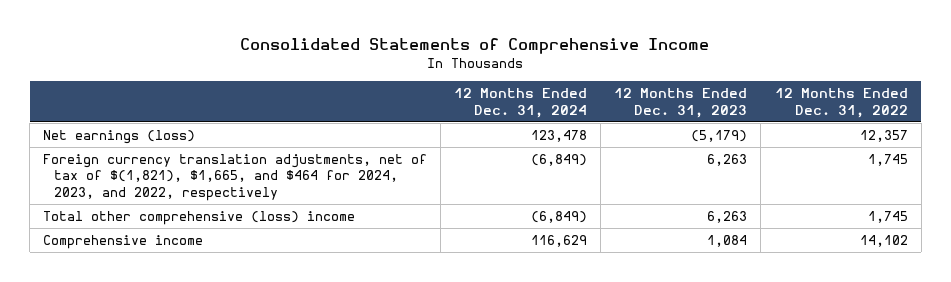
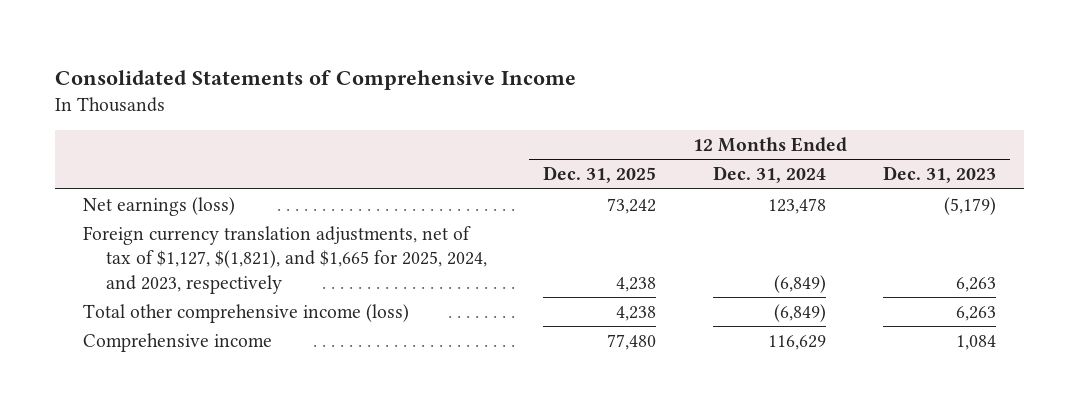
- | 12 Months Ended Dec. 31, 2024 | 12 Months Ended Dec. 31, 2023 | 12 Months Ended Dec. 31, 2022
+ | 12 Months Ended Dec. 31, 2025 | 12 Months Ended Dec. 31, 2024 | 12 Months Ended Dec. 31, 2023
- Foreign currency translation adjustments, net of tax of $(1,821), $1,665, and $464 for 2024, 2023, and 2022, respectively | (6,849) | 6,263 | 1,745
- Total other comprehensive (loss) income | (6,849) | 6,263 | 1,745
+ Foreign currency translation adjustments, net of tax of $1,127, $(1,821), and $1,665 for 2025, 2024, and 2023, respectively | 4,238 | (6,849) | 6,263
+ Total other comprehensive income (loss) | 4,238 | (6,849) | 6,263

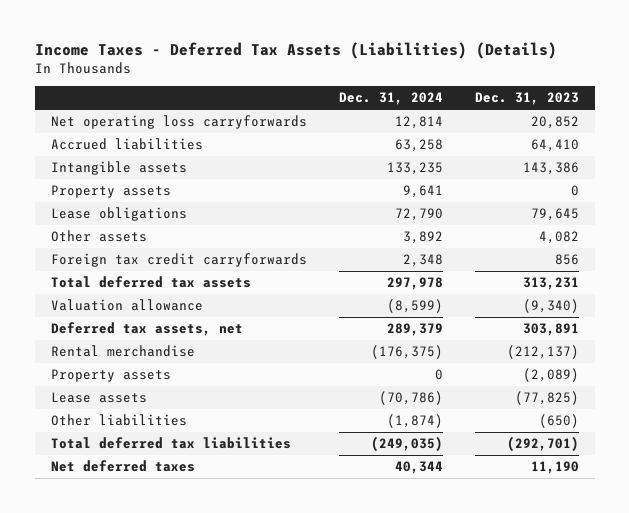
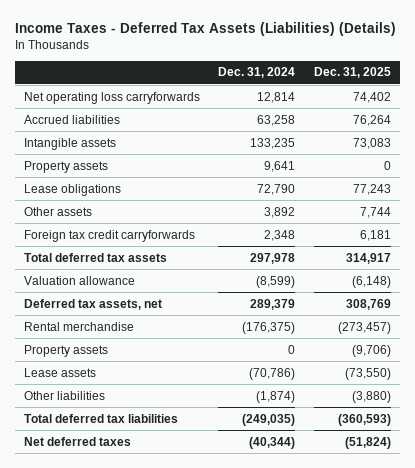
- | Dec. 31, 2024 | Dec. 31, 2023
+ | Dec. 31, 2024 | Dec. 31, 2025
- Net deferred taxes | 40,344 | 11,190
+ Net deferred taxes | (40,344) | (51,824)

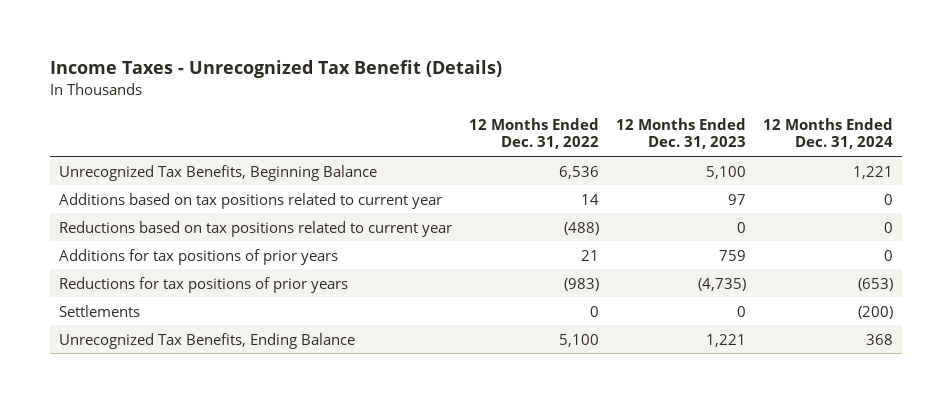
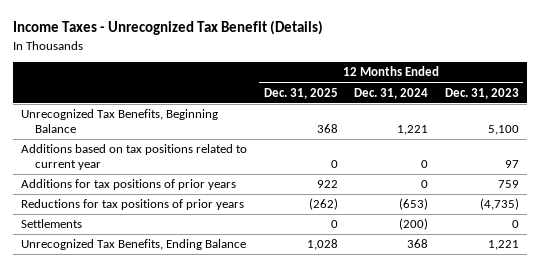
- | 12 Months Ended Dec. 31, 2022 | 12 Months Ended Dec. 31, 2023 | 12 Months Ended Dec. 31, 2024
+ | 12 Months Ended Dec. 31, 2025 | 12 Months Ended Dec. 31, 2024 | 12 Months Ended Dec. 31, 2023
- Reductions based on tax positions related to current year | (488) | 0 | 0

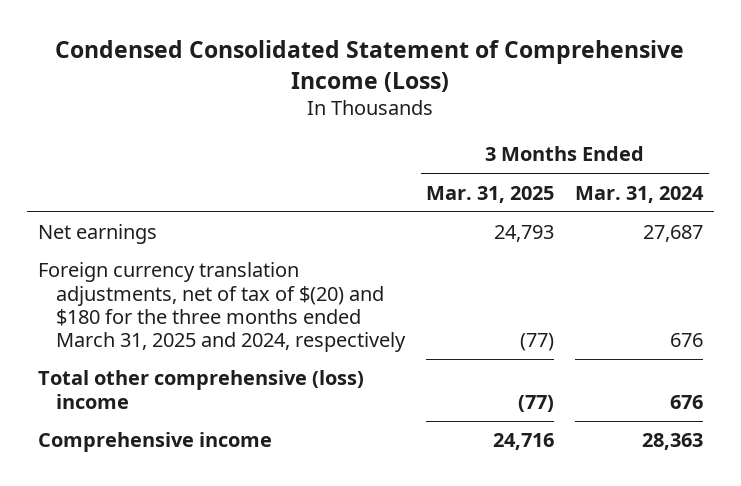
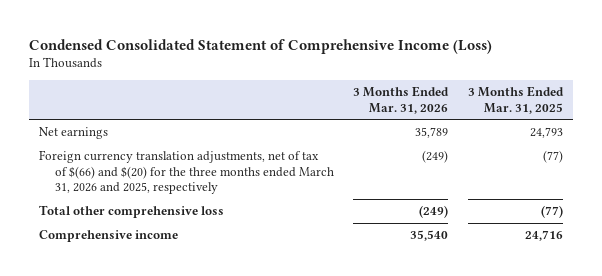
- | 3 Months Ended Mar. 31, 2025 | 3 Months Ended Mar. 31, 2024
+ | 3 Months Ended Mar. 31, 2026 | 3 Months Ended Mar. 31, 2025
- Foreign currency translation adjustments, net of tax of $(20) and $180 for the three months ended March 31, 2025 and 2024, respectively | (77) | 676
- Total other comprehensive (loss) income | (77) | 676
+ Foreign currency translation adjustments, net of tax of $(66) and $(20) for the three months ended March 31, 2026 and 2025, respectively | (249) | (77)
+ Total other comprehensive loss | (249) | (77)

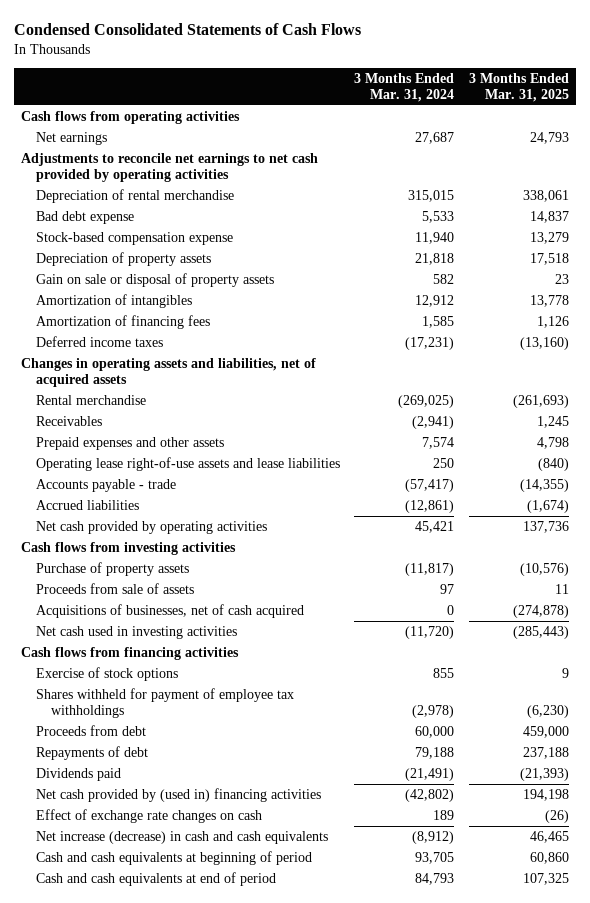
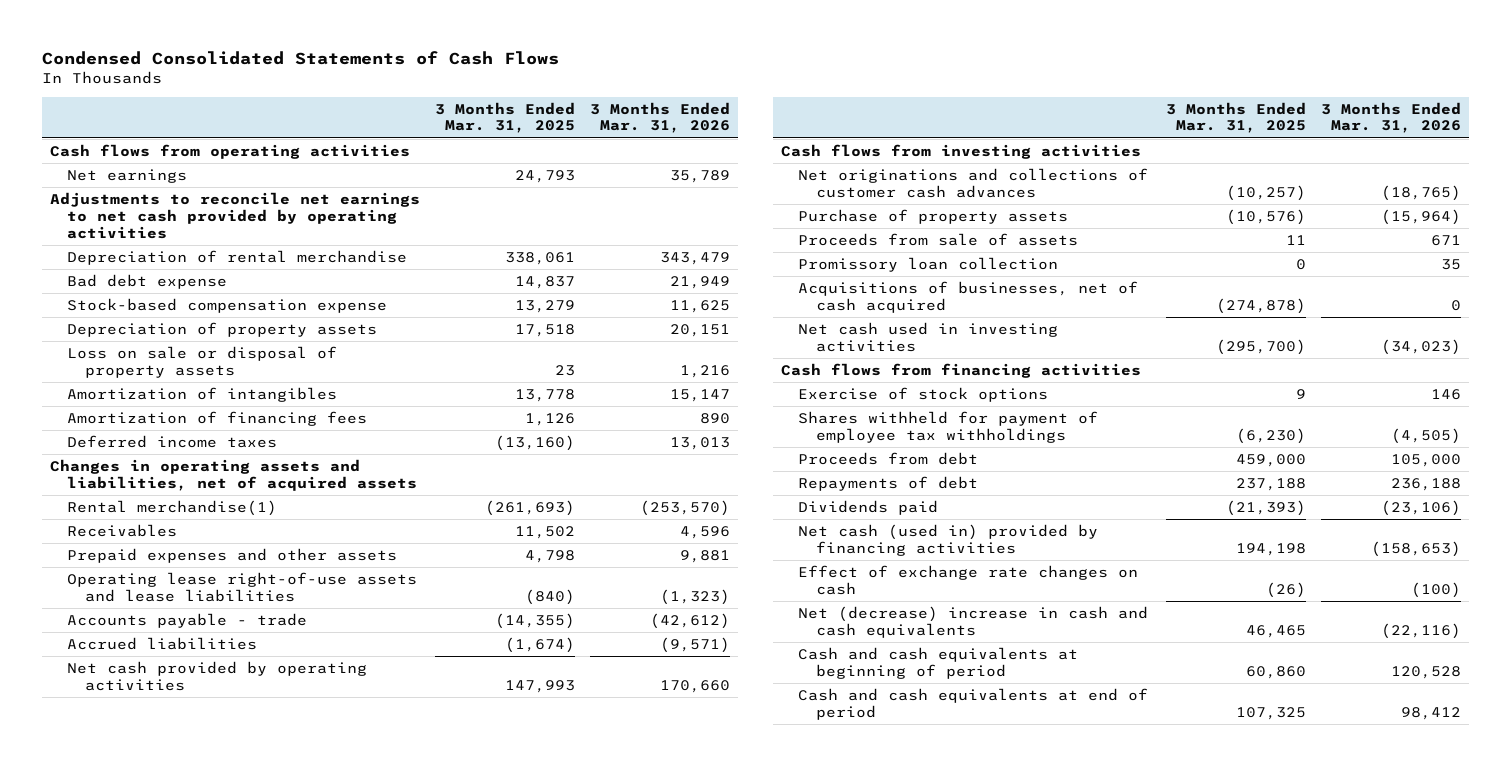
- | 3 Months Ended Mar. 31, 2024 | 3 Months Ended Mar. 31, 2025
+ | 3 Months Ended Mar. 31, 2025 | 3 Months Ended Mar. 31, 2026
- Gain on sale or disposal of property assets | 582 | 23
+ Loss on sale or disposal of property assets | 23 | 1,216
- Rental merchandise | (269,025) | (261,693)
- Receivables | (2,941) | 1,245
+ Rental merchandise(1) | (261,693) | (253,570)
+ Receivables | 11,502 | 4,596
- Net cash provided by operating activities | 45,421 | 137,736
+ Net cash provided by operating activities | 147,993 | 170,660
+ Net originations and collections of customer cash advances | (10,257) | (18,765)
+ Promissory loan collection | 0 | 35
- Net cash used in investing activities | (11,720) | (285,443)
+ Net cash used in investing activities | (295,700) | (34,023)
- Net cash provided by (used in) financing activities | (42,802) | 194,198
+ Net cash (used in) provided by financing activities | 194,198 | (158,653)
- Net increase (decrease) in cash and cash equivalents | (8,912) | 46,465
+ Net (decrease) increase in cash and cash equivalents | 46,465 | (22,116)

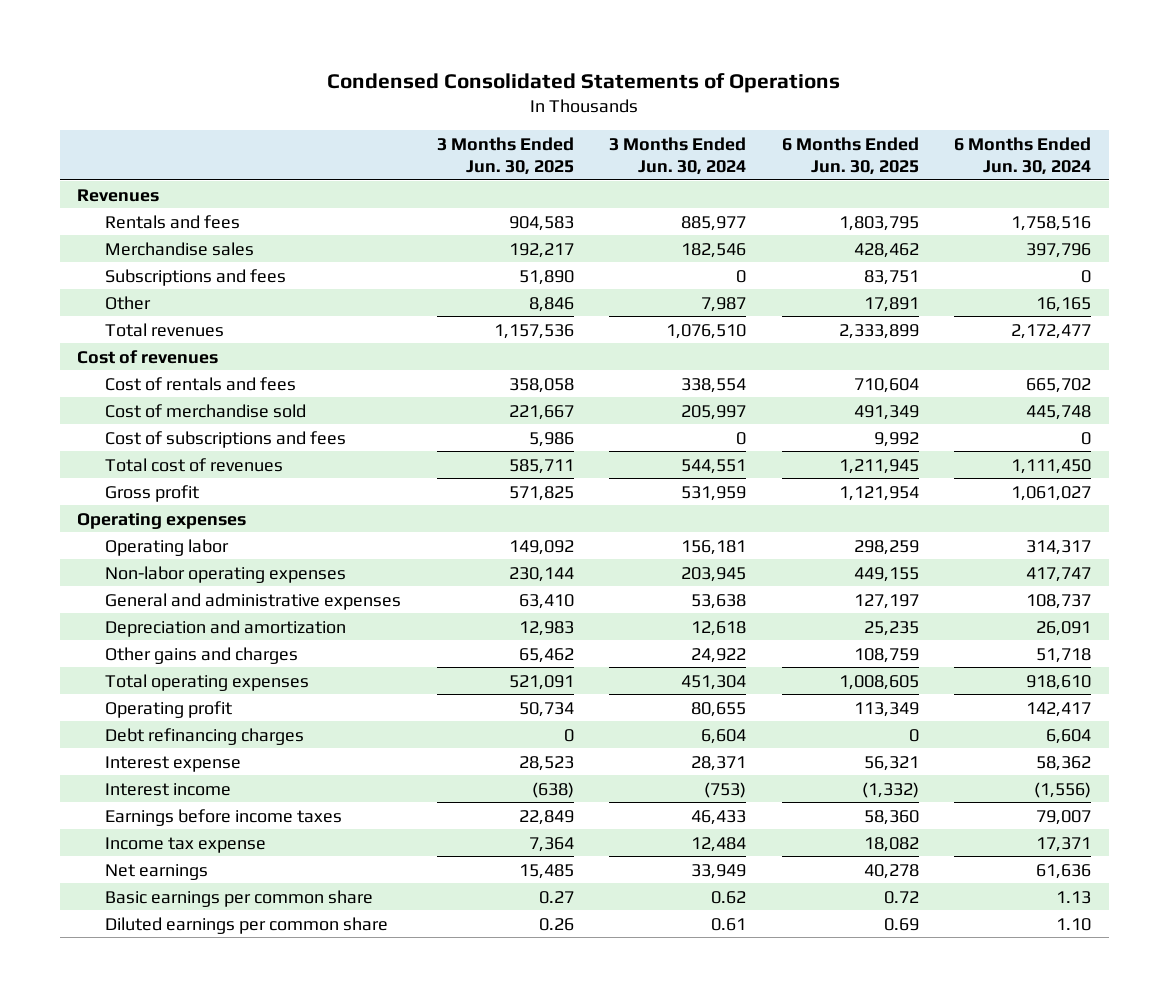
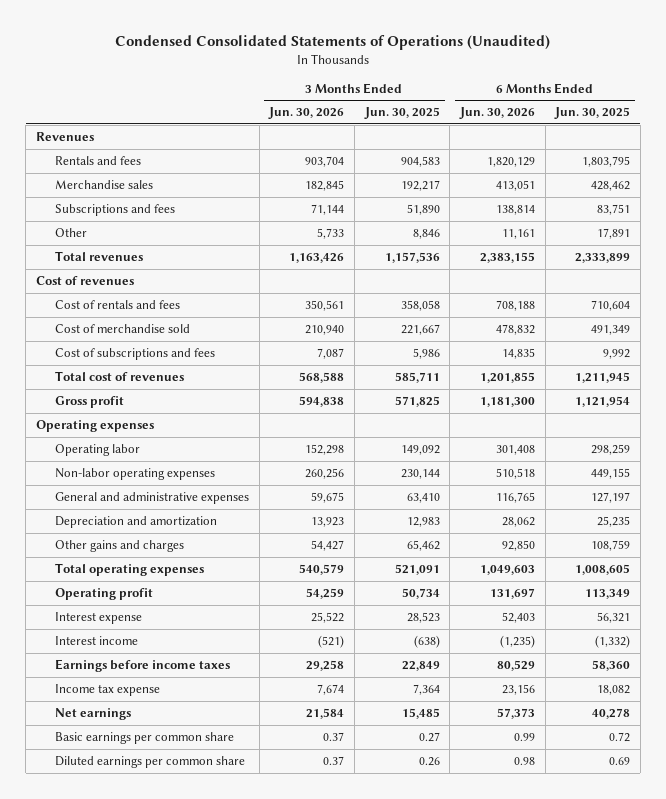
- Condensed Consolidated Statements of Operations
+ Condensed Consolidated Statements of Operations (Unaudited)
- | 3 Months Ended Jun. 30, 2025 | 3 Months Ended Jun. 30, 2024 | 6 Months Ended Jun. 30, 2025 | 6 Months Ended Jun. 30, 2024
+ | 3 Months Ended Jun. 30, 2026 | 3 Months Ended Jun. 30, 2025 | 6 Months Ended Jun. 30, 2026 | 6 Months Ended Jun. 30, 2025
- Debt refinancing charges | 0 | 6,604 | 0 | 6,604

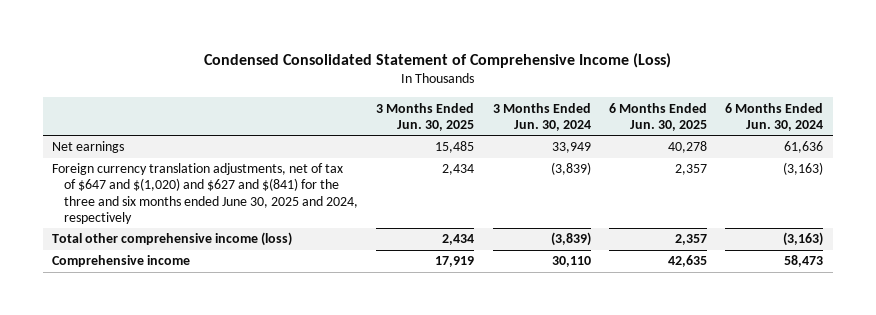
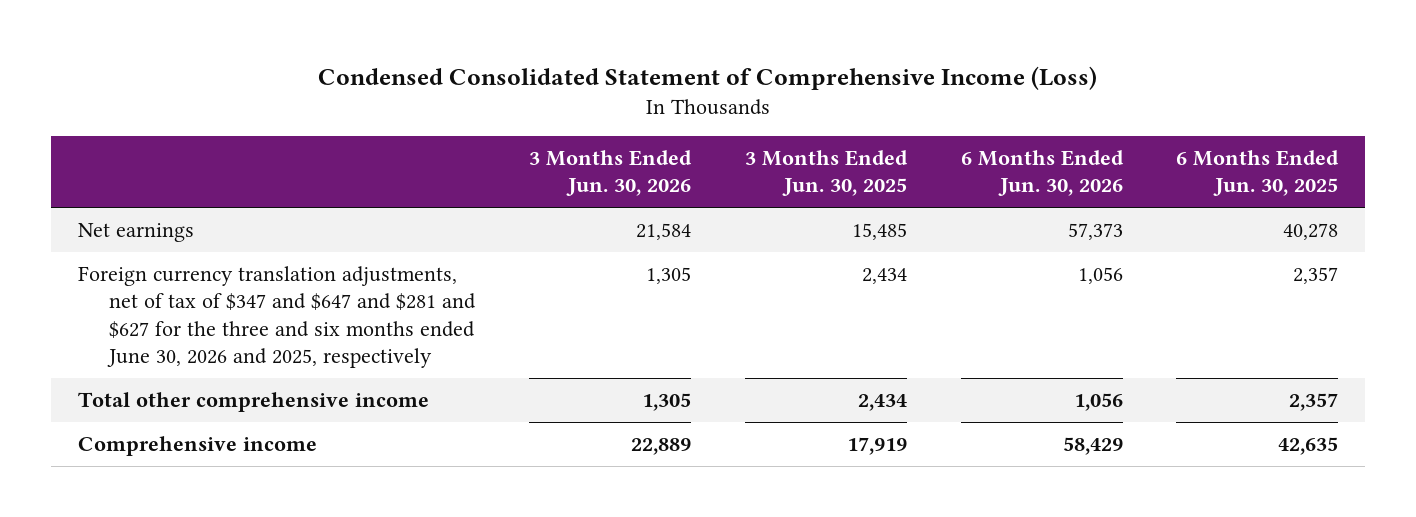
- | 3 Months Ended Jun. 30, 2025 | 3 Months Ended Jun. 30, 2024 | 6 Months Ended Jun. 30, 2025 | 6 Months Ended Jun. 30, 2024
+ | 3 Months Ended Jun. 30, 2026 | 3 Months Ended Jun. 30, 2025 | 6 Months Ended Jun. 30, 2026 | 6 Months Ended Jun. 30, 2025
- Foreign currency translation adjustments, net of tax of $647 and $(1,020) and $627 and $(841) for the three and six months ended June 30, 2025 and 2024, respectively | 2,434 | (3,839) | 2,357 | (3,163)
- Total other comprehensive income (loss) | 2,434 | (3,839) | 2,357 | (3,163)
+ Foreign currency translation adjustments, net of tax of $347 and $647 and $281 and $627 for the three and six months ended June 30, 2026 and 2025, respectively | 1,305 | 2,434 | 1,056 | 2,357
+ Total other comprehensive income | 1,305 | 2,434 | 1,056 | 2,357

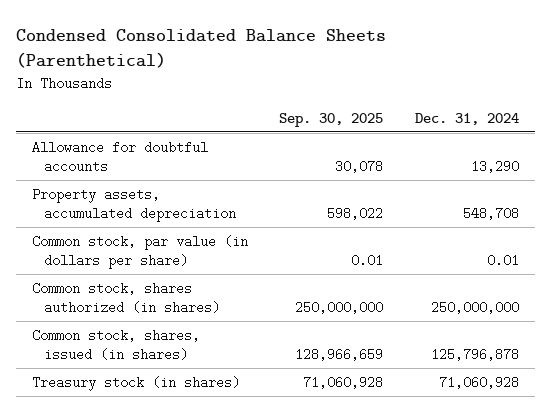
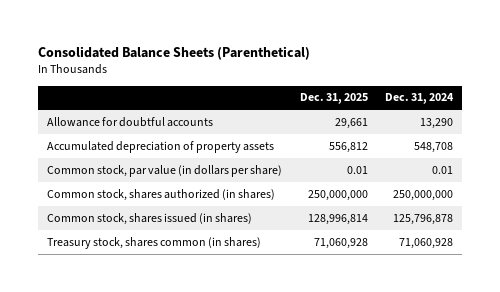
- Condensed Consolidated Balance Sheets (Parenthetical)
+ Consolidated Balance Sheets (Parenthetical)
- | Sep. 30, 2025 | Dec. 31, 2024
+ | Dec. 31, 2025 | Dec. 31, 2024
- Property assets, accumulated depreciation | 598,022 | 548,708
+ Accumulated depreciation of property assets | 556,812 | 548,708
- Common stock, shares, issued (in shares) | 128,966,659 | 125,796,878
- Treasury stock (in shares) | 71,060,928 | 71,060,928
+ Common stock, shares issued (in shares) | 128,996,814 | 125,796,878
+ Treasury stock, shares common (in shares) | 71,060,928 | 71,060,928

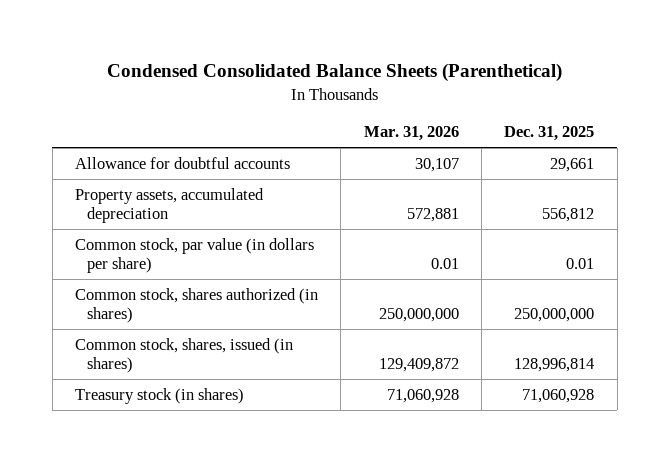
- Consolidated Balance Sheets (Parenthetical)
+ Condensed Consolidated Balance Sheets (Parenthetical)
- | Dec. 31, 2025 | Dec. 31, 2024
+ | Mar. 31, 2026 | Dec. 31, 2025
- Accumulated depreciation of property assets | 556,812 | 548,708
+ Property assets, accumulated depreciation | 572,881 | 556,812
- Common stock, shares issued (in shares) | 128,996,814 | 125,796,878
- Treasury stock, shares common (in shares) | 71,060,928 | 71,060,928
+ Common stock, shares, issued (in shares) | 129,409,872 | 128,996,814
+ Treasury stock (in shares) | 71,060,928 | 71,060,928

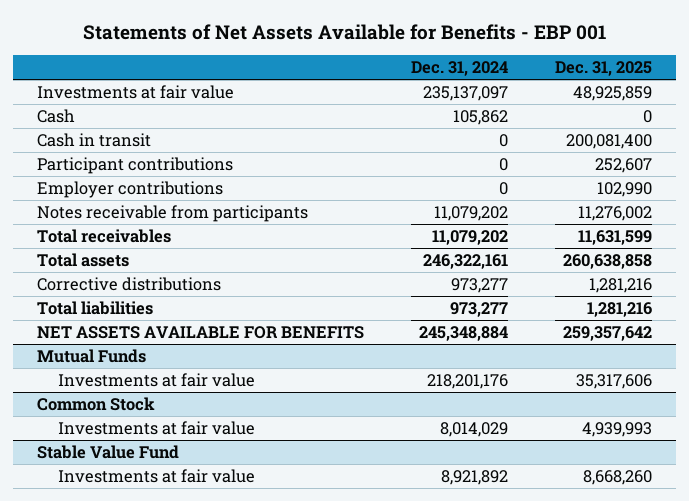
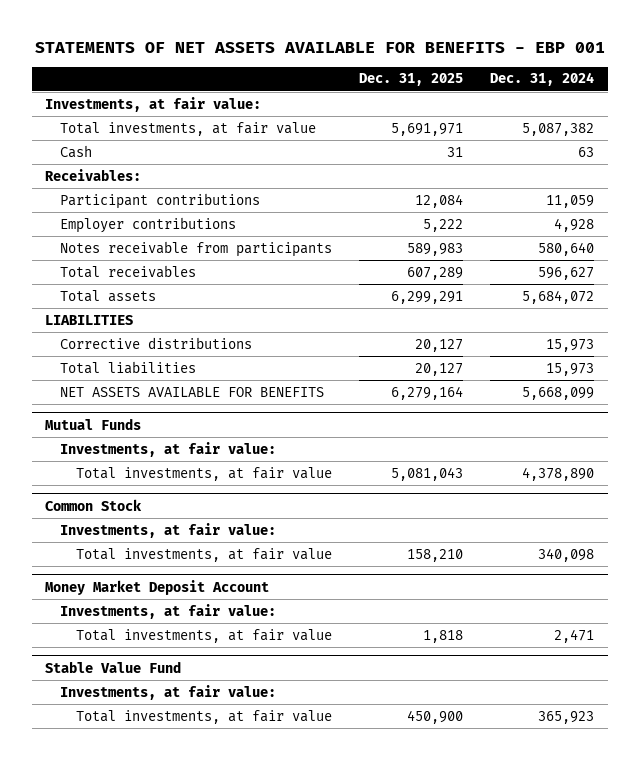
- Statements of Net Assets Available for Benefits - EBP 001
+ STATEMENTS OF NET ASSETS AVAILABLE FOR BENEFITS - EBP 001
- | Dec. 31, 2024 | Dec. 31, 2025
+ | Dec. 31, 2025 | Dec. 31, 2024
- Investments at fair value | 235,137,097 | 48,925,859
- Cash | 105,862 | 0
- Cash in transit | 0 | 200,081,400
- Participant contributions | 0 | 252,607
- Employer contributions | 0 | 102,990
- Notes receivable from participants | 11,079,202 | 11,276,002
- Total receivables | 11,079,202 | 11,631,599
- Total assets | 246,322,161 | 260,638,858
- Corrective distributions | 973,277 | 1,281,216
- Total liabilities | 973,277 | 1,281,216
- NET ASSETS AVAILABLE FOR BENEFITS | 245,348,884 | 259,357,642
+ Investments, at fair value:
+ Total investments, at fair value | 5,691,971 | 5,087,382
+ Cash | 31 | 63
+ Receivables:
+ Participant contributions | 12,084 | 11,059
+ Employer contributions | 5,222 | 4,928
+ Notes receivable from participants | 589,983 | 580,640
+ Total receivables | 607,289 | 596,627
+ Total assets | 6,299,291 | 5,684,072
+ LIABILITIES
+ Corrective distributions | 20,127 | 15,973
+ Total liabilities | 20,127 | 15,973
+ NET ASSETS AVAILABLE FOR BENEFITS | 6,279,164 | 5,668,099
@ Mutual Funds
- Investments at fair value | 218,201,176 | 35,317,606
+ Investments, at fair value:
+ Total investments, at fair value | 5,081,043 | 4,378,890
@ Common Stock
- Investments at fair value | 8,014,029 | 4,939,993
+ Investments, at fair value:
+ Total investments, at fair value | 158,210 | 340,098
+ Money Market Deposit Account
+ Investments, at fair value:
+ Total investments, at fair value | 1,818 | 2,471
@ Stable Value Fund
- Investments at fair value | 8,921,892 | 8,668,260
+ Investments, at fair value:
+ Total investments, at fair value | 450,900 | 365,923

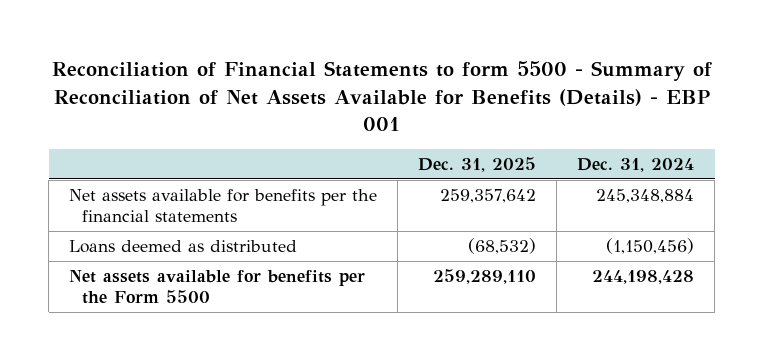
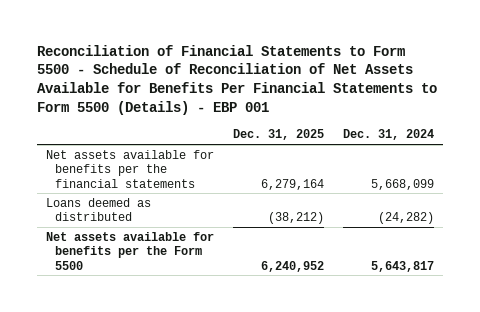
- Reconciliation of Financial Statements to form 5500 - Summary of Reconciliation of Net Assets Available for Benefits (Details) - EBP 001
+ Reconciliation of Financial Statements to Form 5500 - Schedule of Reconciliation of Net Assets Available for Benefits Per Financial Statements to Form 5500 (Details) - EBP 001
- Net assets available for benefits per the financial statements | 259,357,642 | 245,348,884
- Loans deemed as distributed | (68,532) | (1,150,456)
- Net assets available for benefits per the Form 5500 | 259,289,110 | 244,198,428
+ Net assets available for benefits per the financial statements | 6,279,164 | 5,668,099
+ Loans deemed as distributed | (38,212) | (24,282)
+ Net assets available for benefits per the Form 5500 | 6,240,952 | 5,643,817

